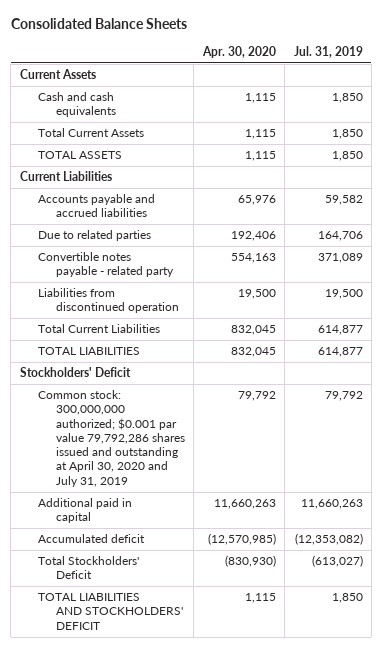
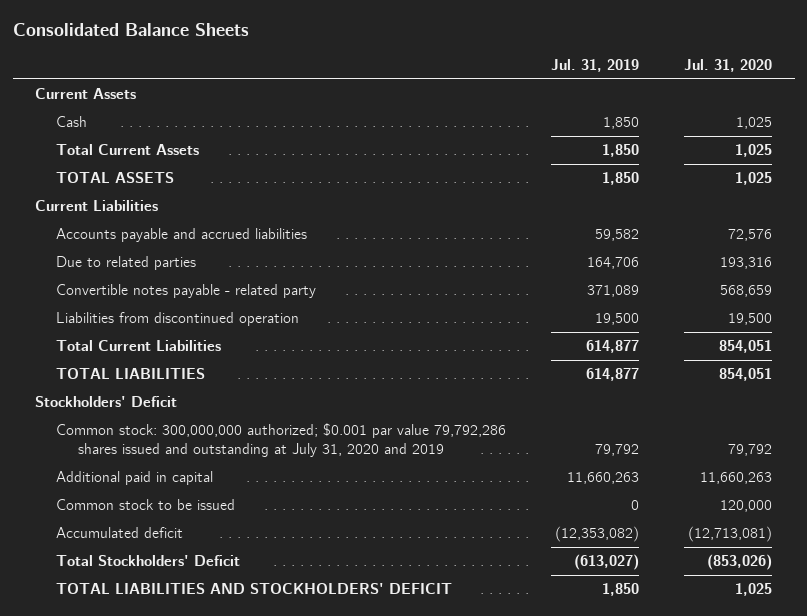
- | Apr. 30, 2020 | Jul. 31, 2019
+ | Jul. 31, 2019 | Jul. 31, 2020
- Cash and cash equivalents | 1,115 | 1,850
+ Cash | 1,850 | 1,025
- Common stock: 300,000,000 authorized; $0.001 par value 79,792,286 shares issued and outstanding at April 30, 2020 and July 31, 2019 | 79,792 | 79,792
+ Common stock: 300,000,000 authorized; $0.001 par value 79,792,286 shares issued and outstanding at July 31, 2020 and 2019 | 79,792 | 79,792
+ Common stock to be issued | 0 | 120,000

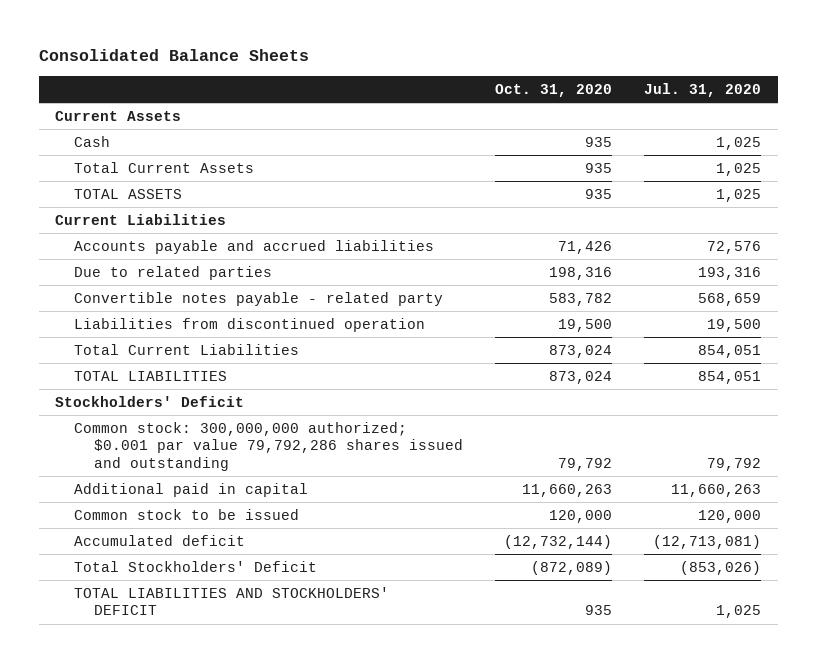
- | Jul. 31, 2019 | Jul. 31, 2020
+ | Oct. 31, 2020 | Jul. 31, 2020
- Common stock: 300,000,000 authorized; $0.001 par value 79,792,286 shares issued and outstanding at July 31, 2020 and 2019 | 79,792 | 79,792
+ Common stock: 300,000,000 authorized; $0.001 par value 79,792,286 shares issued and outstanding | 79,792 | 79,792

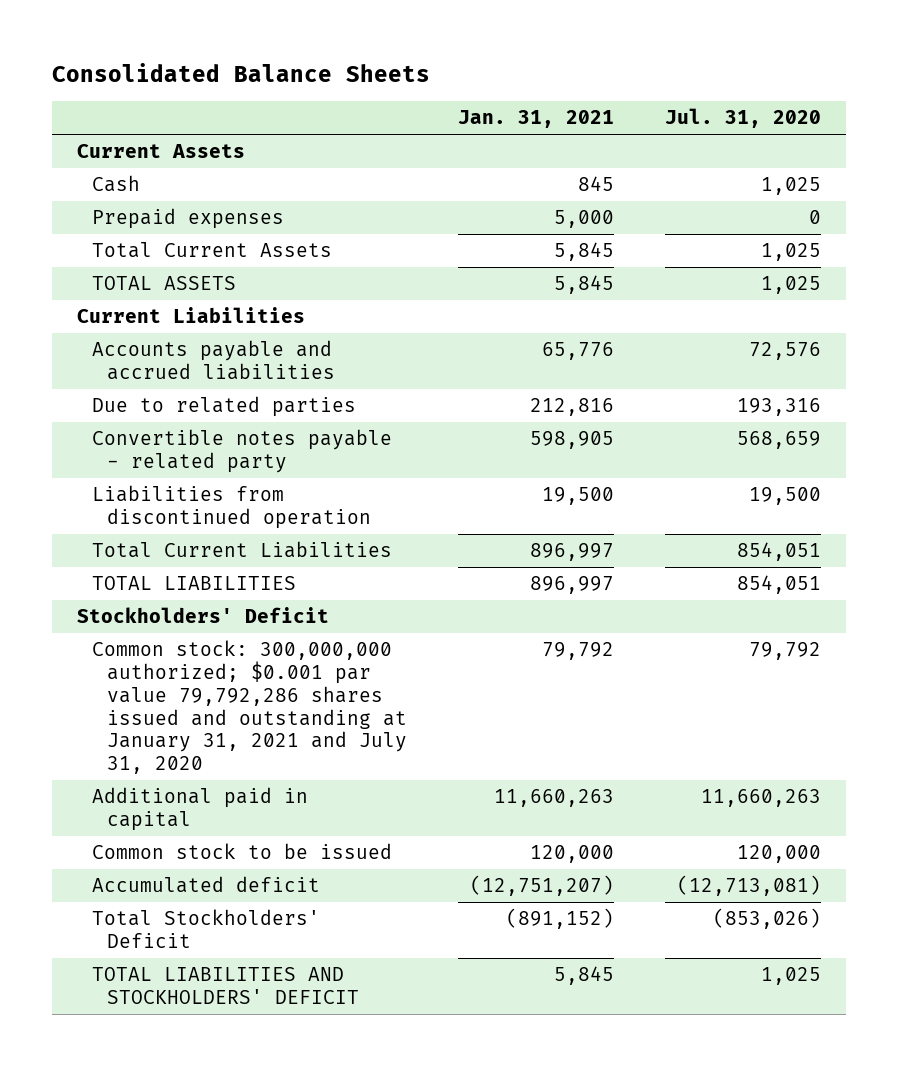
- | Oct. 31, 2020 | Jul. 31, 2020
+ | Jan. 31, 2021 | Jul. 31, 2020
+ Prepaid expenses | 5,000 | 0
- Common stock: 300,000,000 authorized; $0.001 par value 79,792,286 shares issued and outstanding | 79,792 | 79,792
+ Common stock: 300,000,000 authorized; $0.001 par value 79,792,286 shares issued and outstanding at January 31, 2021 and July 31, 2020 | 79,792 | 79,792

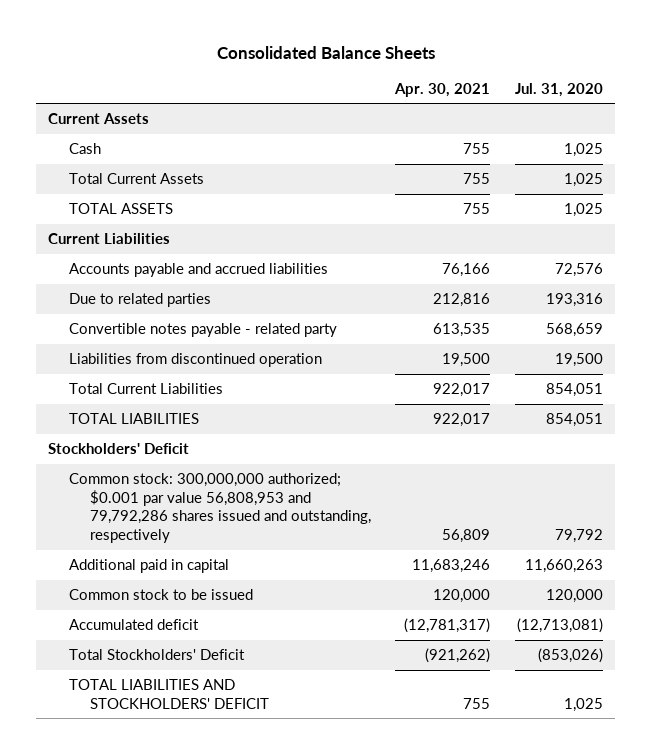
- | Jan. 31, 2021 | Jul. 31, 2020
+ | Apr. 30, 2021 | Jul. 31, 2020
- Prepaid expenses | 5,000 | 0
- Common stock: 300,000,000 authorized; $0.001 par value 79,792,286 shares issued and outstanding at January 31, 2021 and July 31, 2020 | 79,792 | 79,792
+ Common stock: 300,000,000 authorized; $0.001 par value 56,808,953 and 79,792,286 shares issued and outstanding, respectively | 56,809 | 79,792

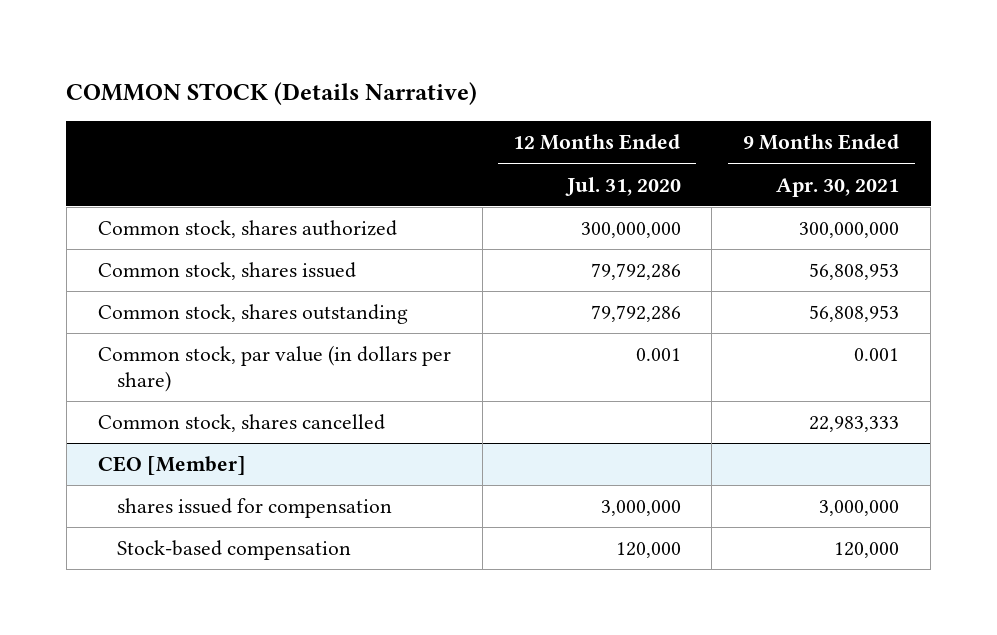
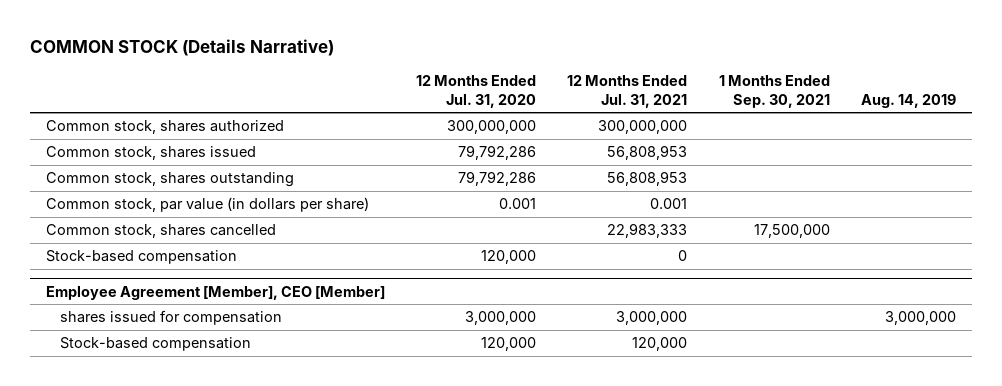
- | 12 Months Ended Jul. 31, 2020 | 9 Months Ended Apr. 30, 2021
+ | 12 Months Ended Jul. 31, 2020 | 12 Months Ended Jul. 31, 2021 | 1 Months Ended Sep. 30, 2021 | Aug. 14, 2019
- CEO [Member]
+ Stock-based compensation | 120,000 | 0 | |
+ Employee Agreement [Member], CEO [Member]

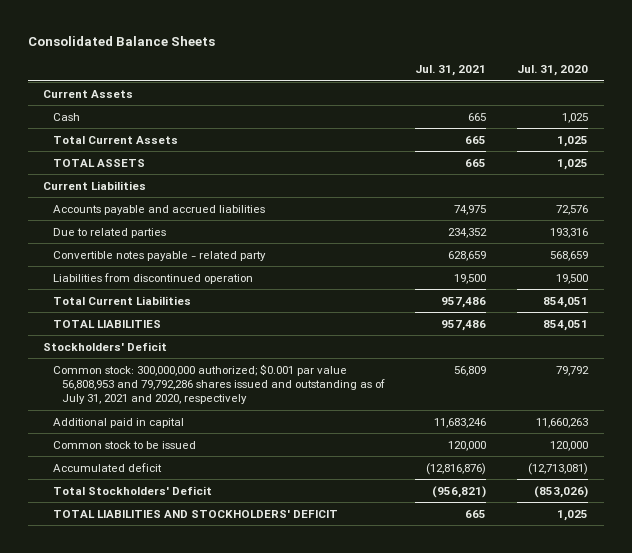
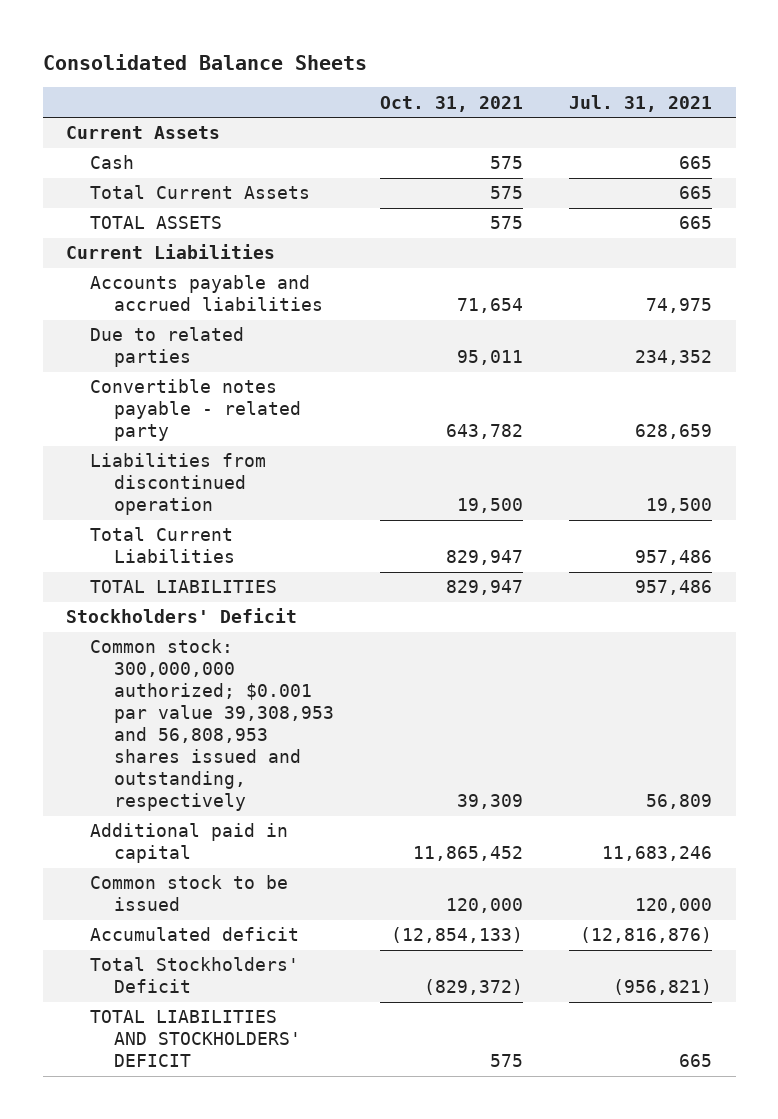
- | Jul. 31, 2021 | Jul. 31, 2020
+ | Oct. 31, 2021 | Jul. 31, 2021
- Common stock: 300,000,000 authorized; $0.001 par value 56,808,953 and 79,792,286 shares issued and outstanding as of July 31, 2021 and 2020, respectively | 56,809 | 79,792
+ Common stock: 300,000,000 authorized; $0.001 par value 39,308,953 and 56,808,953 shares issued and outstanding, respectively | 39,309 | 56,809

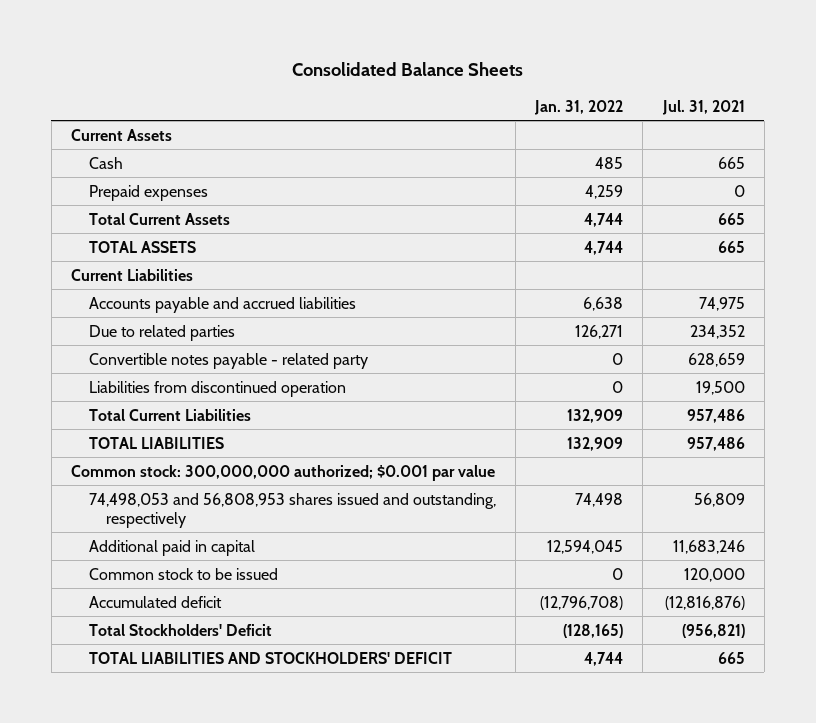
- | Oct. 31, 2021 | Jul. 31, 2021
+ | Jan. 31, 2022 | Jul. 31, 2021
+ Prepaid expenses | 4,259 | 0
- Stockholders' Deficit
- Common stock: 300,000,000 authorized; $0.001 par value 39,308,953 and 56,808,953 shares issued and outstanding, respectively | 39,309 | 56,809
+ Common stock: 300,000,000 authorized; $0.001 par value
+ 74,498,053 and 56,808,953 shares issued and outstanding, respectively | 74,498 | 56,809

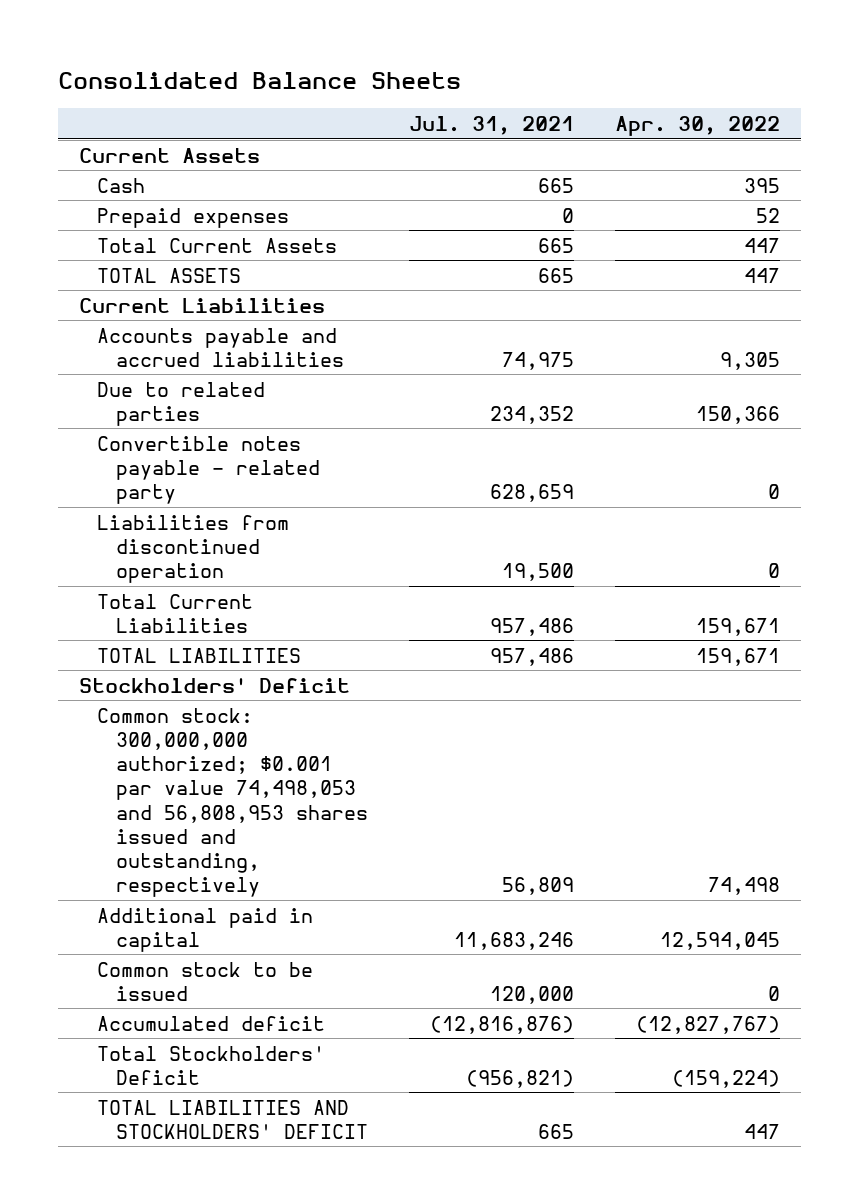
- | Jan. 31, 2022 | Jul. 31, 2021
+ | Jul. 31, 2021 | Apr. 30, 2022
- Common stock: 300,000,000 authorized; $0.001 par value
- 74,498,053 and 56,808,953 shares issued and outstanding, respectively | 74,498 | 56,809
+ Stockholders' Deficit
+ Common stock: 300,000,000 authorized; $0.001 par value 74,498,053 and 56,808,953 shares issued and outstanding, respectively | 56,809 | 74,498

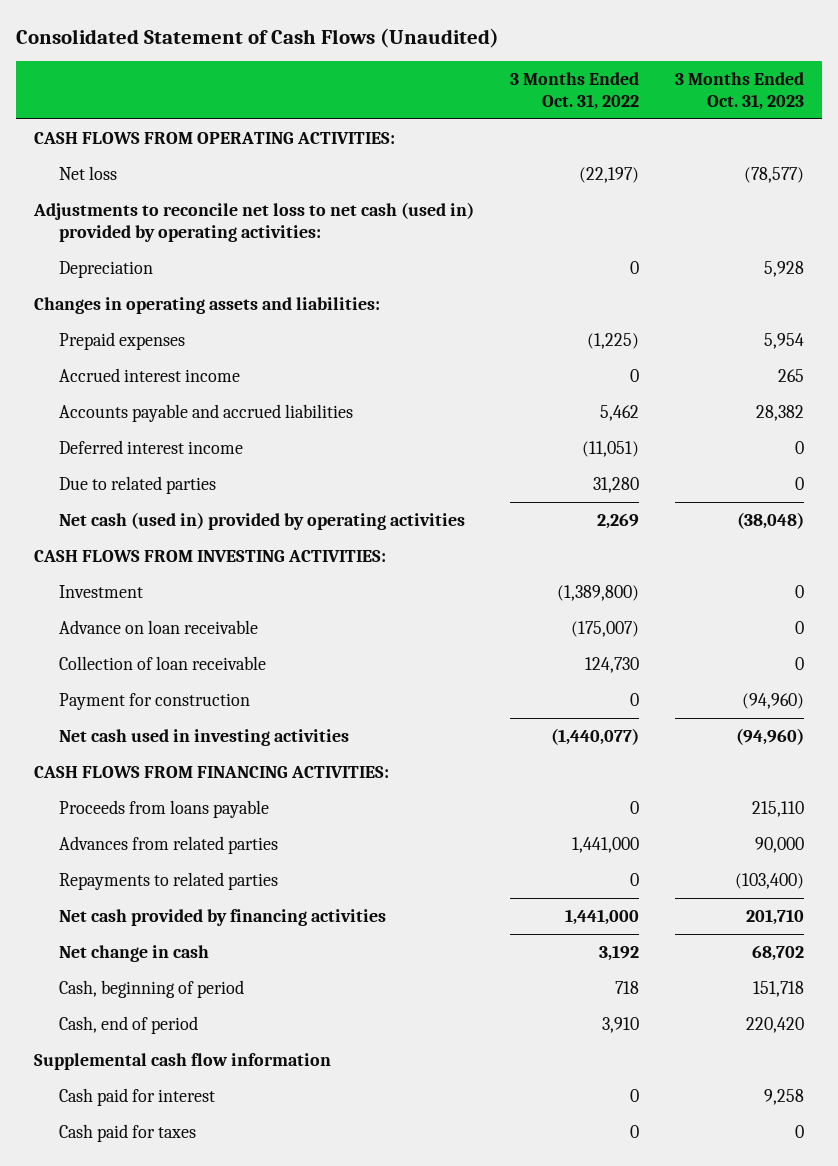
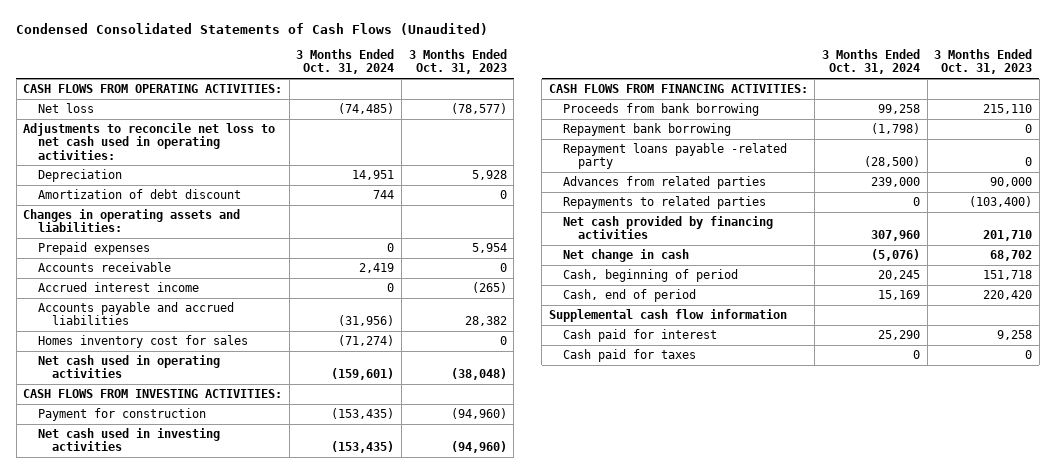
- Consolidated Statement of Cash Flows (Unaudited)
+ Condensed Consolidated Statements of Cash Flows (Unaudited)
- | 3 Months Ended Oct. 31, 2022 | 3 Months Ended Oct. 31, 2023
+ | 3 Months Ended Oct. 31, 2024 | 3 Months Ended Oct. 31, 2023
- Adjustments to reconcile net loss to net cash (used in) provided by operating activities:
+ Adjustments to reconcile net loss to net cash used in operating activities:
+ Amortization of debt discount | 744 | 0
- Accrued interest income | 0 | 265
+ Accounts receivable | 2,419 | 0
+ Accrued interest income | 0 | (265)
- Deferred interest income | (11,051) | 0
- Due to related parties | 31,280 | 0
- Net cash (used in) provided by operating activities | 2,269 | (38,048)
+ Homes inventory cost for sales | (71,274) | 0
+ Net cash used in operating activities | (159,601) | (38,048)
- Investment | (1,389,800) | 0
- Advance on loan receivable | (175,007) | 0
- Collection of loan receivable | 124,730 | 0
- Proceeds from loans payable | 0 | 215,110
+ Proceeds from bank borrowing | 99,258 | 215,110
+ Repayment bank borrowing | (1,798) | 0
+ Repayment loans payable -related party | (28,500) | 0

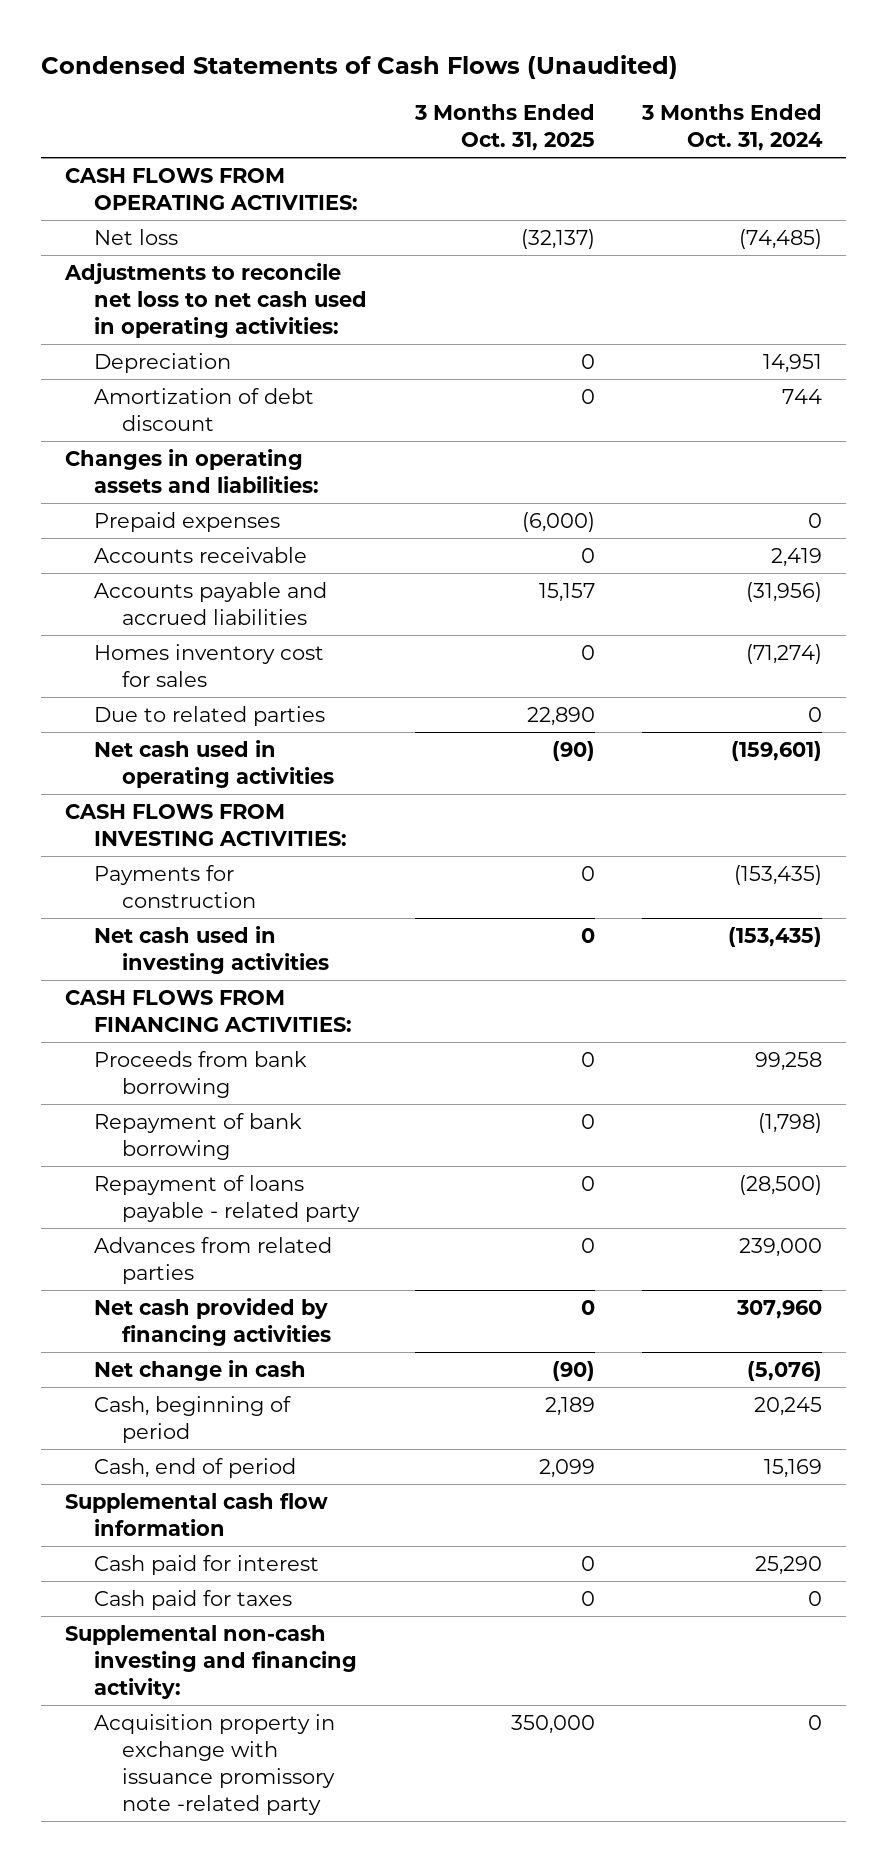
- Condensed Consolidated Statements of Cash Flows (Unaudited)
+ Condensed Statements of Cash Flows (Unaudited)
- | 3 Months Ended Oct. 31, 2024 | 3 Months Ended Oct. 31, 2023
+ | 3 Months Ended Oct. 31, 2025 | 3 Months Ended Oct. 31, 2024
- Accrued interest income | 0 | (265)
+ Due to related parties | 22,890 | 0
- Payment for construction | (153,435) | (94,960)
+ Payments for construction | 0 | (153,435)
- Repayment bank borrowing | (1,798) | 0
- Repayment loans payable -related party | (28,500) | 0
+ Repayment of bank borrowing | 0 | (1,798)
+ Repayment of loans payable - related party | 0 | (28,500)
- Repayments to related parties | 0 | (103,400)
+ Supplemental non-cash investing and financing activity:
+ Acquisition property in exchange with issuance promissory note -related party | 350,000 | 0

